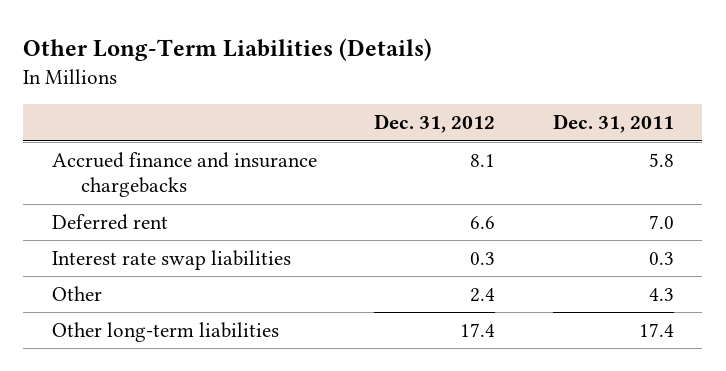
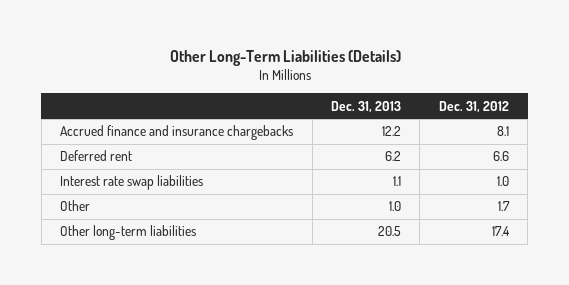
- | Dec. 31, 2012 | Dec. 31, 2011
+ | Dec. 31, 2013 | Dec. 31, 2012
- Interest rate swap liabilities | 0.3 | 0.3
- Other | 2.4 | 4.3
+ Interest rate swap liabilities | 1.1 | 1.0
+ Other | 1.0 | 1.7

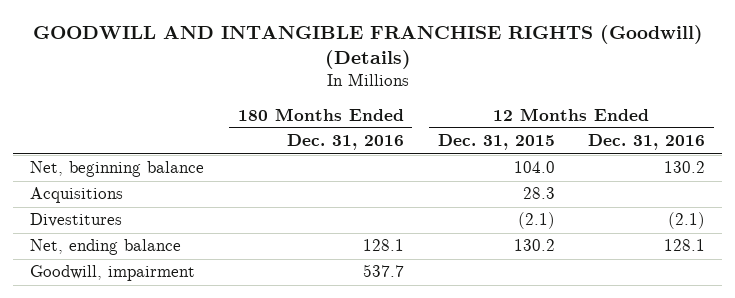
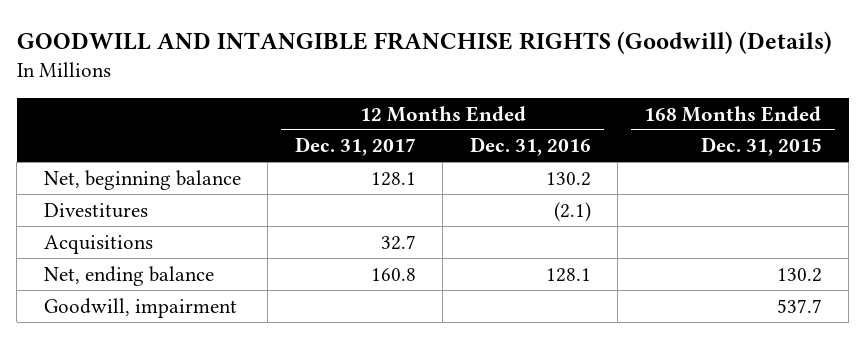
- | 180 Months Ended Dec. 31, 2016 | 12 Months Ended Dec. 31, 2015 | 12 Months Ended Dec. 31, 2016
+ | 12 Months Ended Dec. 31, 2017 | 12 Months Ended Dec. 31, 2016 | 168 Months Ended Dec. 31, 2015
moved down: Acquisitions | 32.7 | |

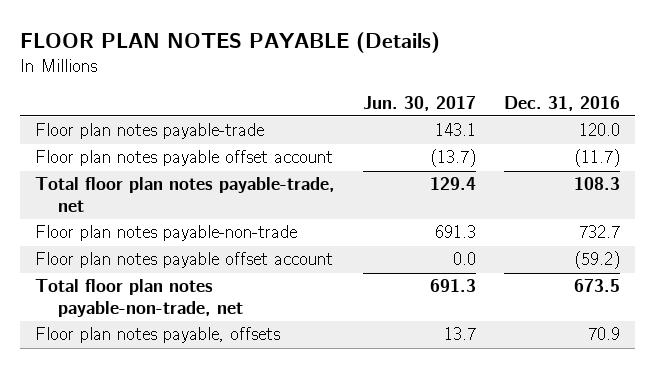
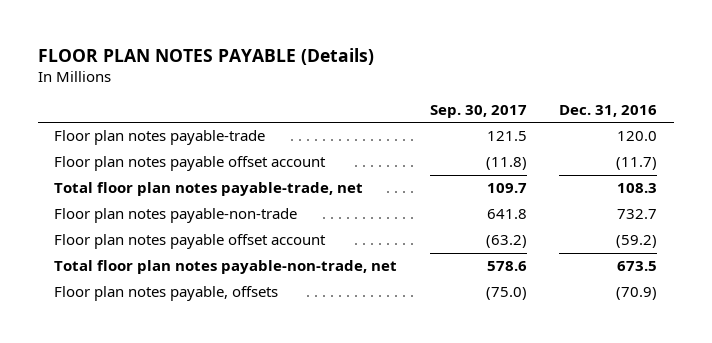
- | Jun. 30, 2017 | Dec. 31, 2016
+ | Sep. 30, 2017 | Dec. 31, 2016
- Floor plan notes payable, offsets | 13.7 | 70.9
+ Floor plan notes payable, offsets | (75.0) | (70.9)

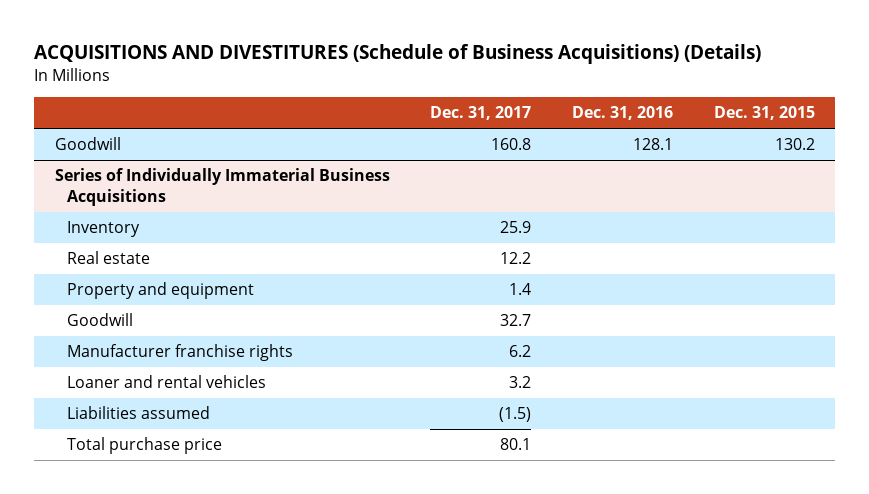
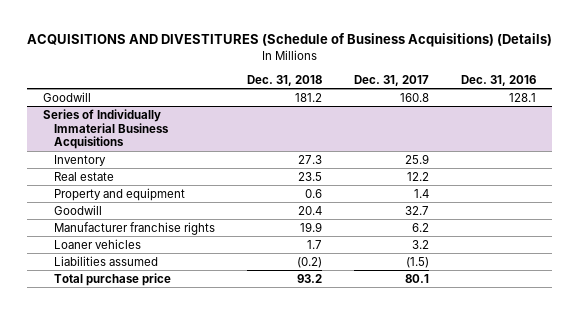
- | Dec. 31, 2017 | Dec. 31, 2016 | Dec. 31, 2015
+ | Dec. 31, 2018 | Dec. 31, 2017 | Dec. 31, 2016
@ Series of Individually Immaterial Business Acquisitions
- Loaner and rental vehicles | 3.2 | |
+ Loaner vehicles | 1.7 | 3.2 |

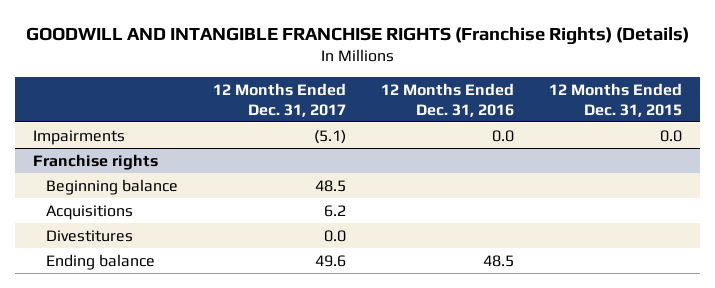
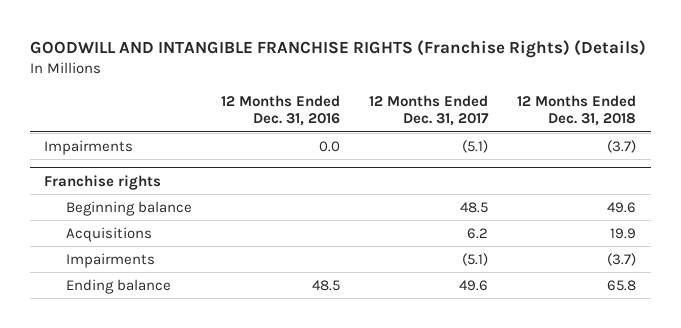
- | 12 Months Ended Dec. 31, 2017 | 12 Months Ended Dec. 31, 2016 | 12 Months Ended Dec. 31, 2015
+ | 12 Months Ended Dec. 31, 2016 | 12 Months Ended Dec. 31, 2017 | 12 Months Ended Dec. 31, 2018
@ Franchise rights
- Divestitures | 0.0 | |
+ Impairments | | (5.1) | (3.7)

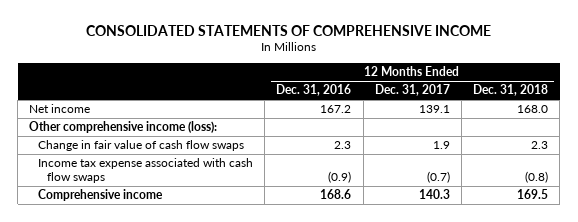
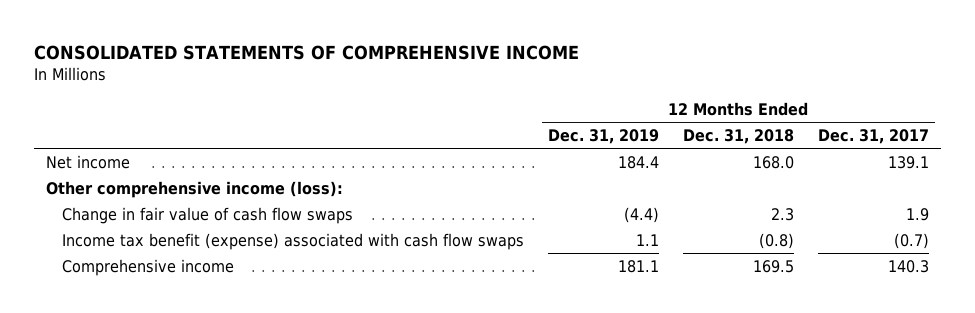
- | 12 Months Ended Dec. 31, 2016 | 12 Months Ended Dec. 31, 2017 | 12 Months Ended Dec. 31, 2018
+ | 12 Months Ended Dec. 31, 2019 | 12 Months Ended Dec. 31, 2018 | 12 Months Ended Dec. 31, 2017
- Income tax expense associated with cash flow swaps | (0.9) | (0.7) | (0.8)
+ Income tax benefit (expense) associated with cash flow swaps | 1.1 | (0.8) | (0.7)

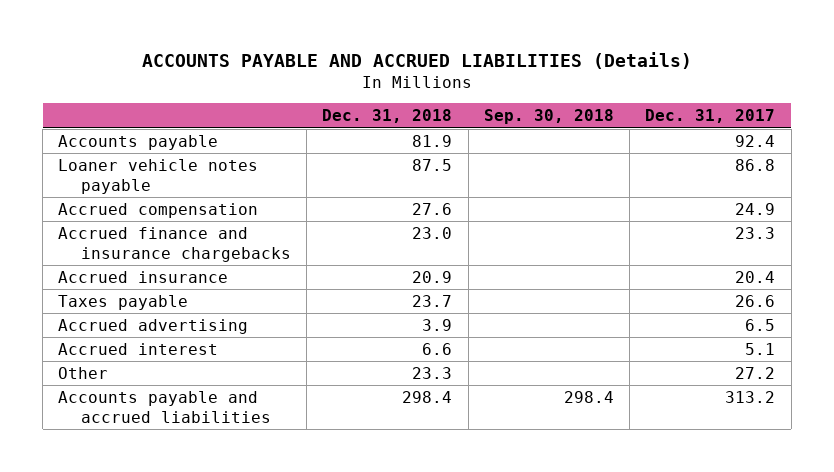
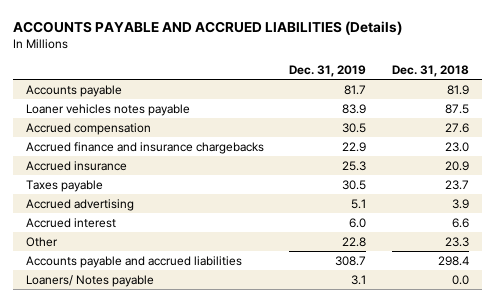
- | Dec. 31, 2018 | Sep. 30, 2018 | Dec. 31, 2017
+ | Dec. 31, 2019 | Dec. 31, 2018
- Loaner vehicle notes payable | 87.5 | | 86.8
+ Loaner vehicles notes payable | 83.9 | 87.5
+ Loaners/ Notes payable | 3.1 | 0.0

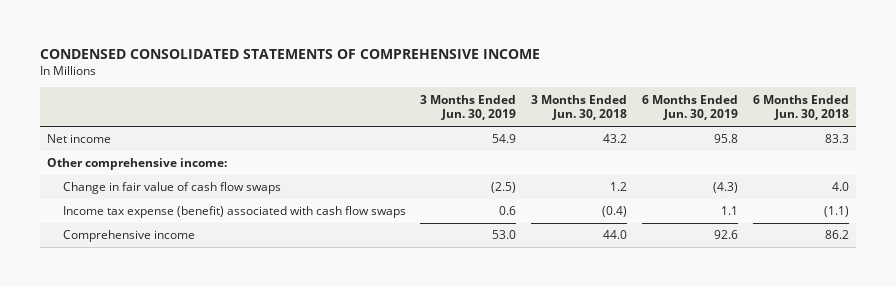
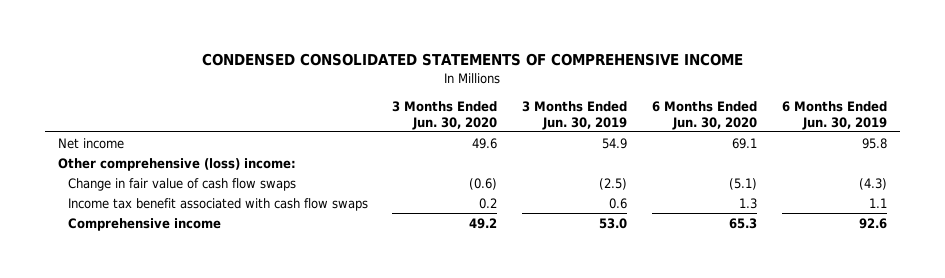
- | 3 Months Ended Jun. 30, 2019 | 3 Months Ended Jun. 30, 2018 | 6 Months Ended Jun. 30, 2019 | 6 Months Ended Jun. 30, 2018
+ | 3 Months Ended Jun. 30, 2020 | 3 Months Ended Jun. 30, 2019 | 6 Months Ended Jun. 30, 2020 | 6 Months Ended Jun. 30, 2019
- Other comprehensive income:
+ Other comprehensive (loss) income:
- Income tax expense (benefit) associated with cash flow swaps | 0.6 | (0.4) | 1.1 | (1.1)
+ Income tax benefit associated with cash flow swaps | 0.2 | 0.6 | 1.3 | 1.1

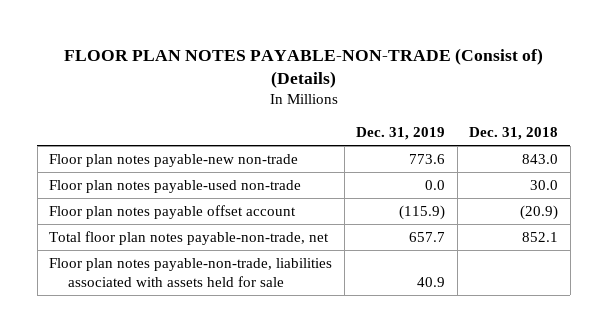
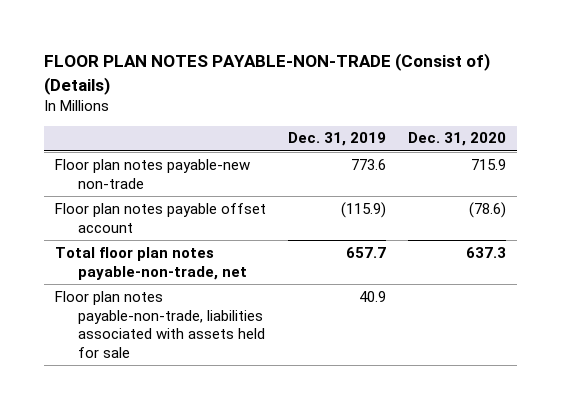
- | Dec. 31, 2019 | Dec. 31, 2018
+ | Dec. 31, 2019 | Dec. 31, 2020
- Floor plan notes payable-used non-trade | 0.0 | 30.0

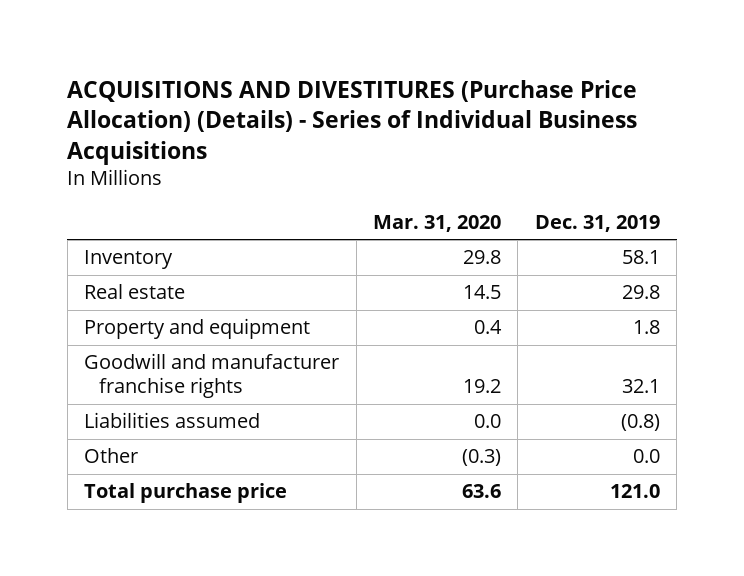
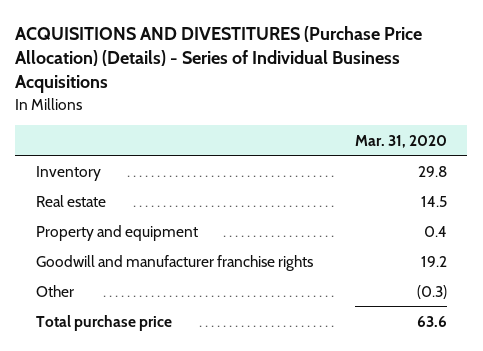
- | Mar. 31, 2020 | Dec. 31, 2019
+ | Mar. 31, 2020
- Liabilities assumed | 0.0 | (0.8)

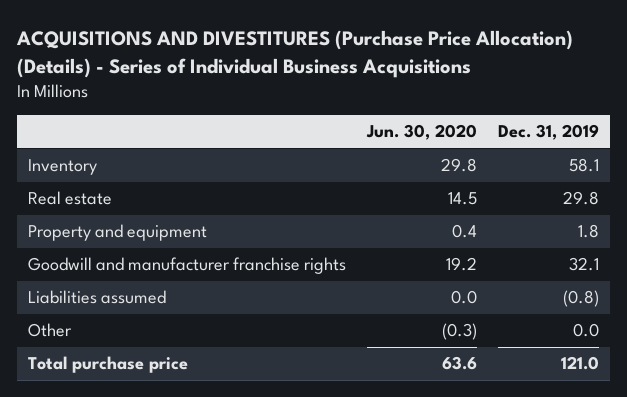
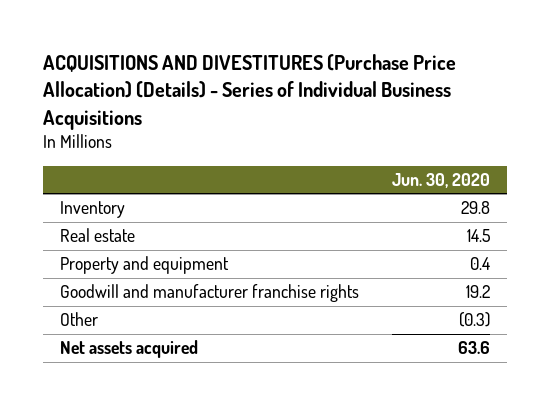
- | Jun. 30, 2020 | Dec. 31, 2019
+ | Jun. 30, 2020
- Liabilities assumed | 0.0 | (0.8)
- Total purchase price | 63.6 | 121.0
+ Net assets acquired | 63.6

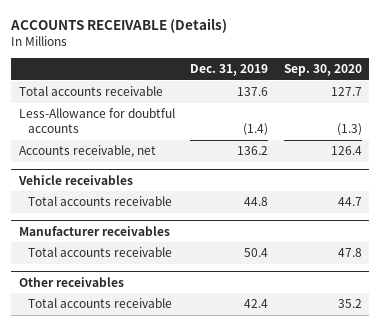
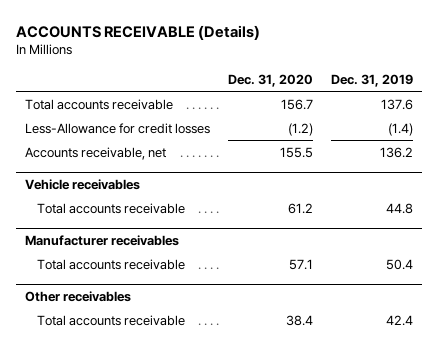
- | Dec. 31, 2019 | Sep. 30, 2020
+ | Dec. 31, 2020 | Dec. 31, 2019
- Less-Allowance for doubtful accounts | (1.4) | (1.3)
+ Less-Allowance for credit losses | (1.2) | (1.4)

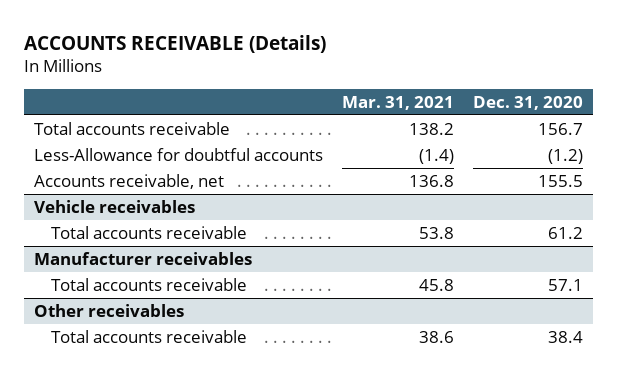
- | Dec. 31, 2020 | Dec. 31, 2019
+ | Mar. 31, 2021 | Dec. 31, 2020
- Less-Allowance for credit losses | (1.2) | (1.4)
+ Less-Allowance for doubtful accounts | (1.4) | (1.2)

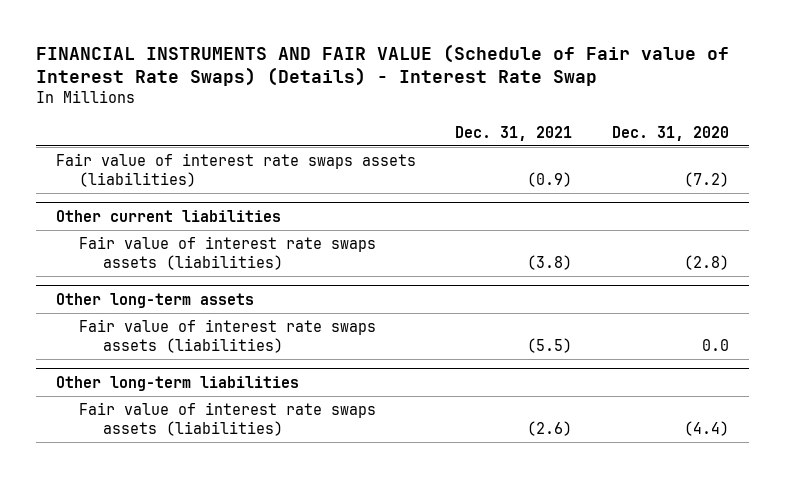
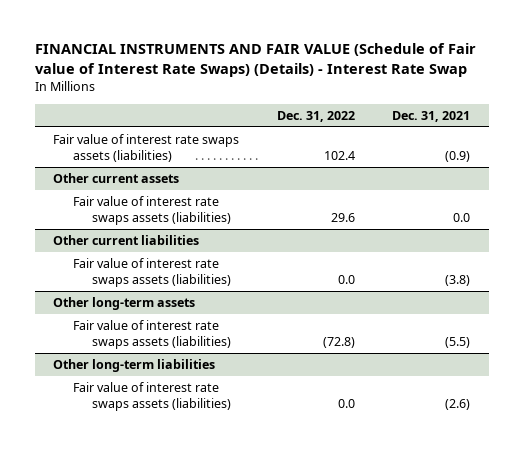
- | Dec. 31, 2021 | Dec. 31, 2020
+ | Dec. 31, 2022 | Dec. 31, 2021
+ Other current assets
+ Fair value of interest rate swaps assets (liabilities) | 29.6 | 0.0

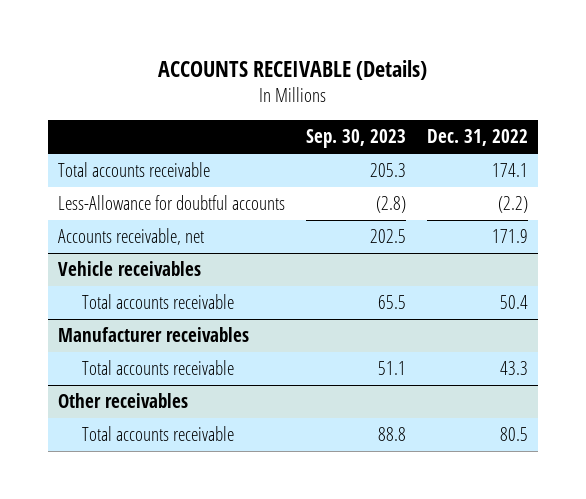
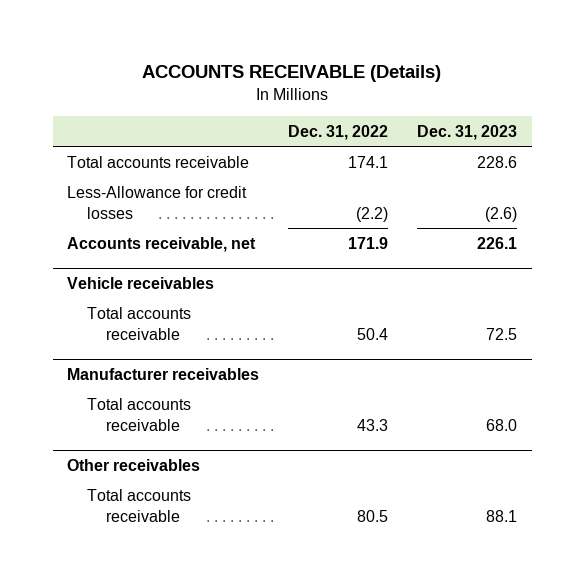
- | Sep. 30, 2023 | Dec. 31, 2022
+ | Dec. 31, 2022 | Dec. 31, 2023
- Less-Allowance for doubtful accounts | (2.8) | (2.2)
+ Less-Allowance for credit losses | (2.2) | (2.6)

